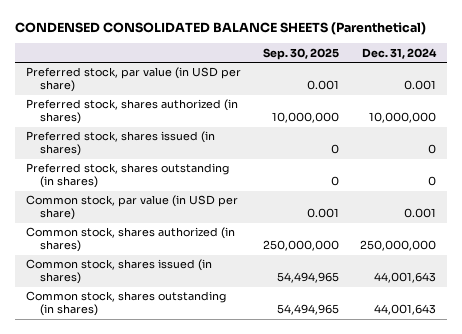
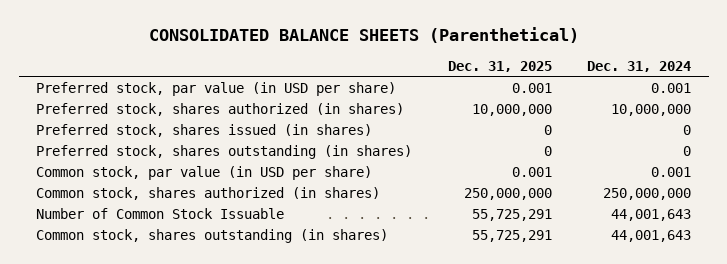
- CONDENSED CONSOLIDATED BALANCE SHEETS (Parenthetical)
+ CONSOLIDATED BALANCE SHEETS (Parenthetical)
- | Sep. 30, 2025 | Dec. 31, 2024
+ | Dec. 31, 2025 | Dec. 31, 2024
- Common stock, shares issued (in shares) | 54,494,965 | 44,001,643
+ Number of Common Stock Issuable | 55,725,291 | 44,001,643

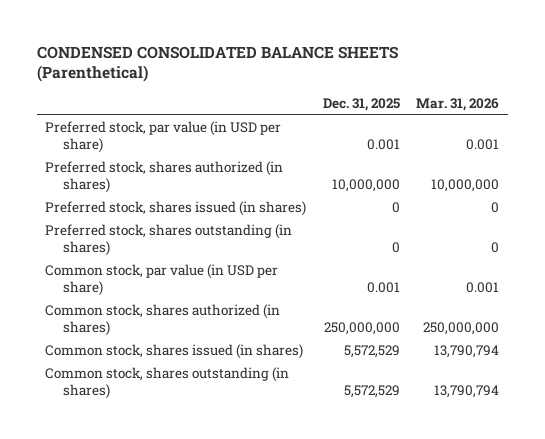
- CONSOLIDATED BALANCE SHEETS (Parenthetical)
+ CONDENSED CONSOLIDATED BALANCE SHEETS (Parenthetical)
- | Dec. 31, 2025 | Dec. 31, 2024
+ | Dec. 31, 2025 | Mar. 31, 2026
- Number of Common Stock Issuable | 55,725,291 | 44,001,643
- Common stock, shares outstanding (in shares) | 55,725,291 | 44,001,643
+ Common stock, shares issued (in shares) | 5,572,529 | 13,790,794
+ Common stock, shares outstanding (in shares) | 5,572,529 | 13,790,794

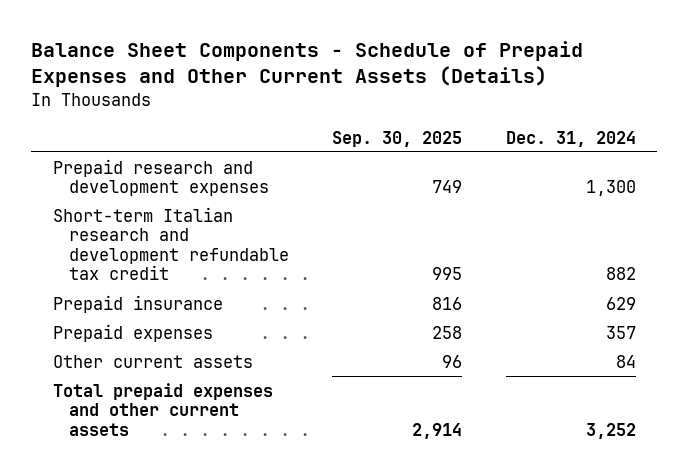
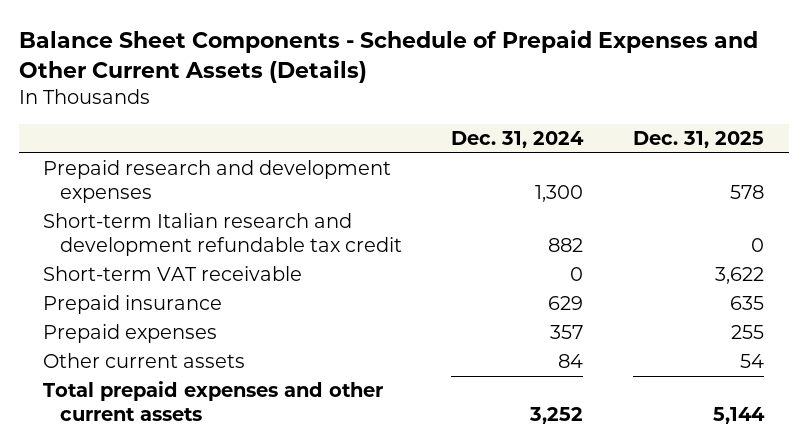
- | Sep. 30, 2025 | Dec. 31, 2024
+ | Dec. 31, 2024 | Dec. 31, 2025
+ Short-term VAT receivable | 0 | 3,622

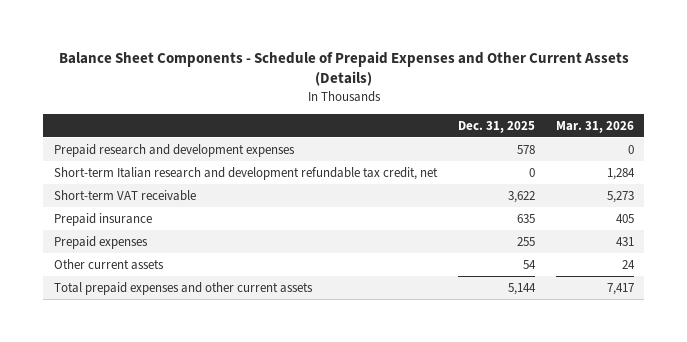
- | Dec. 31, 2024 | Dec. 31, 2025
+ | Dec. 31, 2025 | Mar. 31, 2026
- Short-term Italian research and development refundable tax credit | 882 | 0
+ Short-term Italian research and development refundable tax credit, net | 0 | 1,284

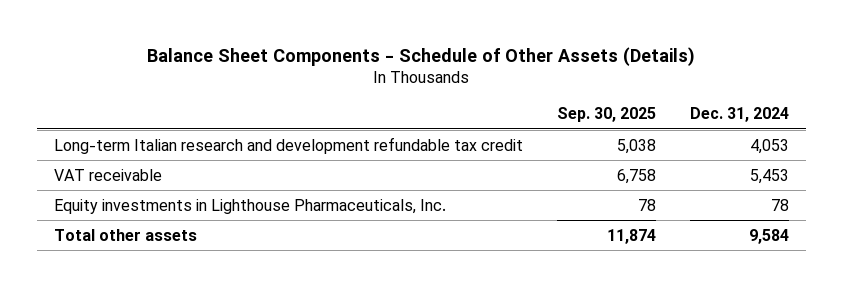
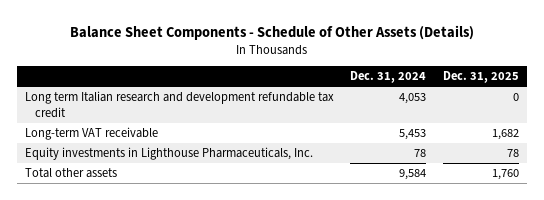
- | Sep. 30, 2025 | Dec. 31, 2024
+ | Dec. 31, 2024 | Dec. 31, 2025
- Long-term Italian research and development refundable tax credit | 5,038 | 4,053
- VAT receivable | 6,758 | 5,453
+ Long term Italian research and development refundable tax credit | 4,053 | 0
+ Long-term VAT receivable | 5,453 | 1,682

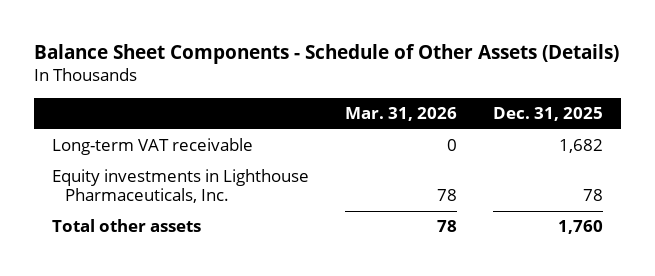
- | Dec. 31, 2024 | Dec. 31, 2025
+ | Mar. 31, 2026 | Dec. 31, 2025
- Long term Italian research and development refundable tax credit | 4,053 | 0

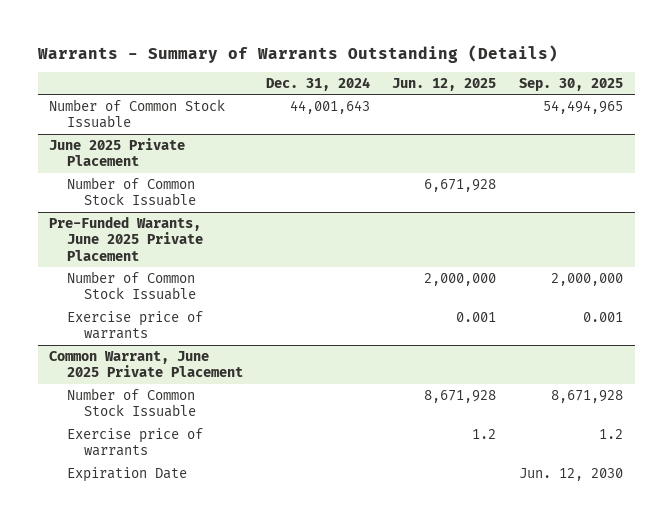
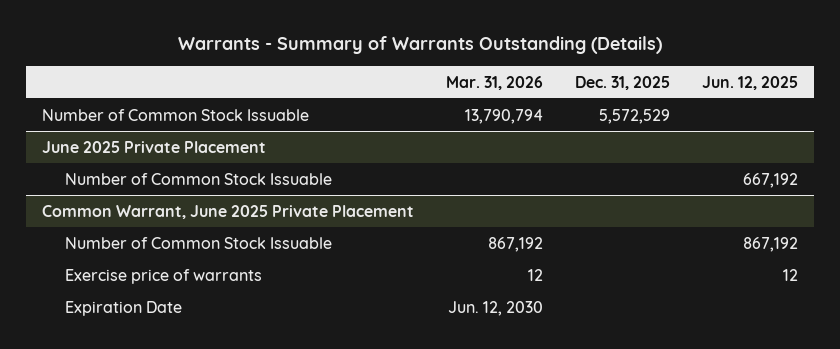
- | Dec. 31, 2024 | Jun. 12, 2025 | Sep. 30, 2025
+ | Mar. 31, 2026 | Dec. 31, 2025 | Jun. 12, 2025
@ June 2025 Private Placement
- Number of Common Stock Issuable | | 6,671,928 |
- Pre-Funded Warants, June 2025 Private Placement
- Number of Common Stock Issuable | | 2,000,000 | 2,000,000
- Exercise price of warrants | | 0.001 | 0.001
@ June 2025 Private Placement
+ Number of Common Stock Issuable | | | 667,192
@ Common Warrant, June 2025 Private Placement
- Number of Common Stock Issuable | | 8,671,928 | 8,671,928
- Exercise price of warrants | | 1.2 | 1.2
+ Number of Common Stock Issuable | 867,192 | | 867,192
+ Exercise price of warrants | 12 | | 12

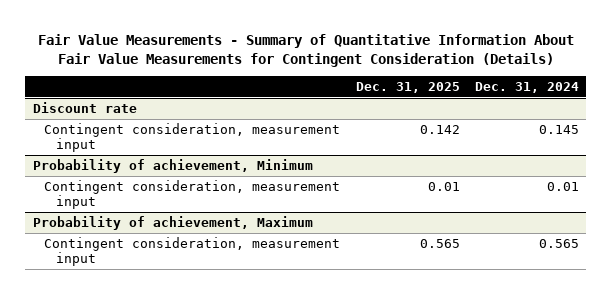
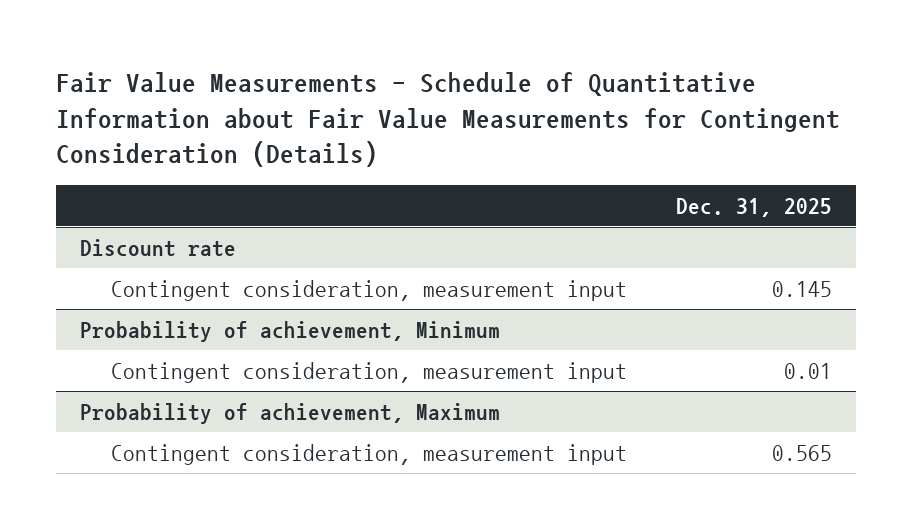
- Fair Value Measurements - Summary of Quantitative Information About Fair Value Measurements for Contingent Consideration (Details)
+ Fair Value Measurements - Schedule of Quantitative Information about Fair Value Measurements for Contingent Consideration (Details)
- | Dec. 31, 2025 | Dec. 31, 2024
+ | Dec. 31, 2025
@ Discount rate
- Contingent consideration, measurement input | 0.142 | 0.145
+ Contingent consideration, measurement input | 0.145

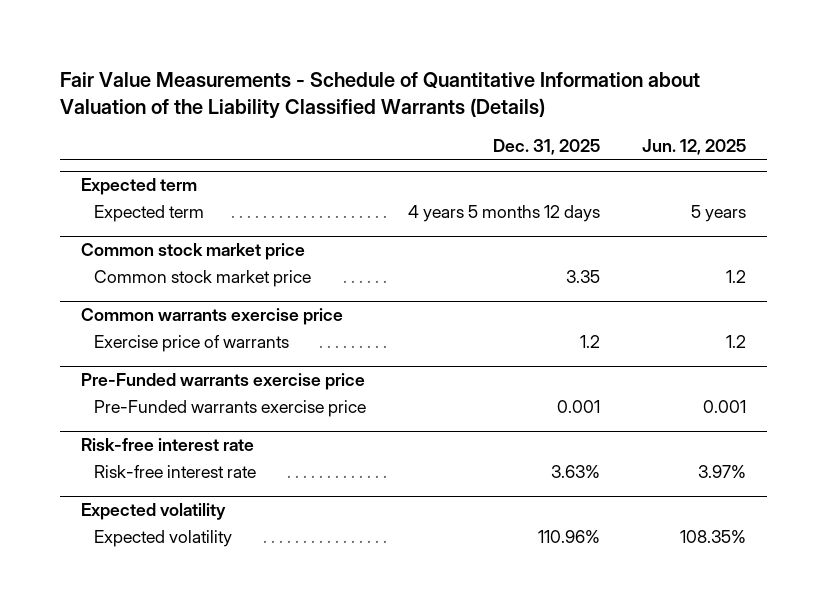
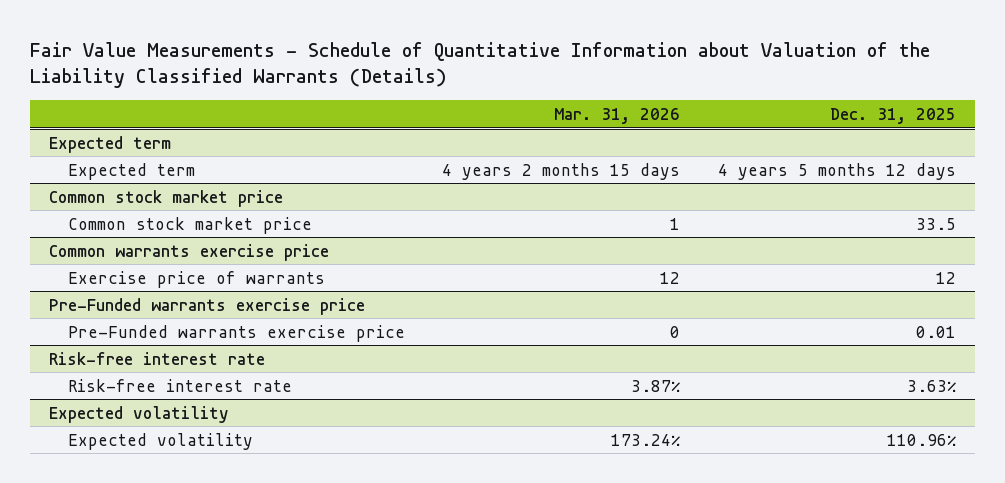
- | Dec. 31, 2025 | Jun. 12, 2025
+ | Mar. 31, 2026 | Dec. 31, 2025
@ Common stock market price
- Common stock market price | 3.35 | 1.2
+ Common stock market price | 1 | 33.5
@ Common warrants exercise price
- Exercise price of warrants | 1.2 | 1.2
+ Exercise price of warrants | 12 | 12
@ Pre-Funded warrants exercise price
- Pre-Funded warrants exercise price | 0.001 | 0.001
+ Pre-Funded warrants exercise price | 0 | 0.01

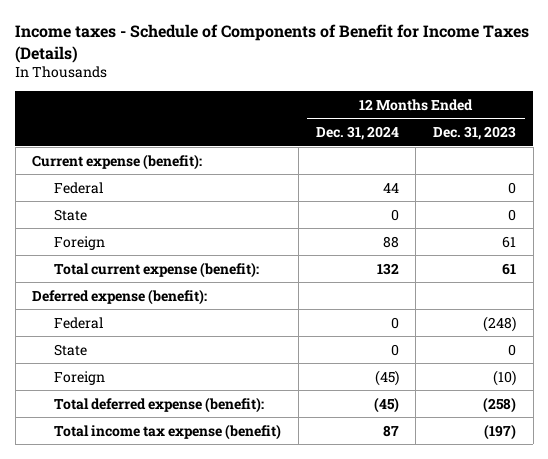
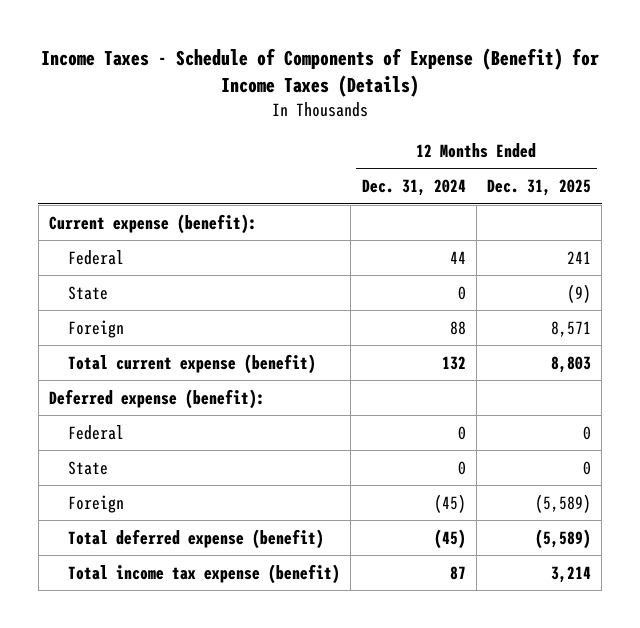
- Income taxes - Schedule of Components of Benefit for Income Taxes (Details)
+ Income Taxes - Schedule of Components of Expense (Benefit) for Income Taxes (Details)
- | 12 Months Ended Dec. 31, 2024 | 12 Months Ended Dec. 31, 2023
+ | 12 Months Ended Dec. 31, 2024 | 12 Months Ended Dec. 31, 2025
- Total current expense (benefit): | 132 | 61
+ Total current expense (benefit) | 132 | 8,803
- Total deferred expense (benefit): | (45) | (258)
+ Total deferred expense (benefit) | (45) | (5,589)

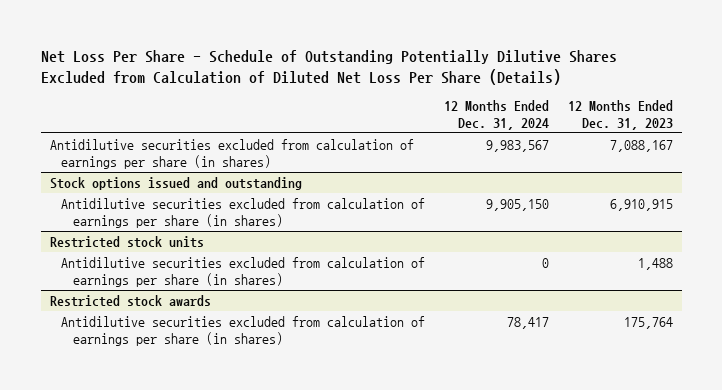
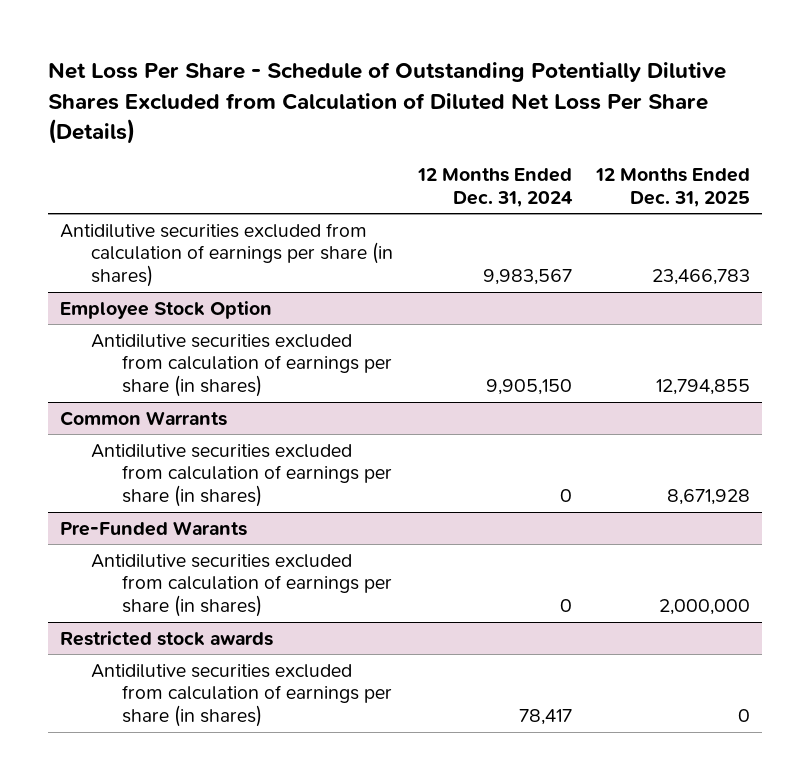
- | 12 Months Ended Dec. 31, 2024 | 12 Months Ended Dec. 31, 2023
+ | 12 Months Ended Dec. 31, 2024 | 12 Months Ended Dec. 31, 2025
- Stock options issued and outstanding
+ Employee Stock Option
- Restricted stock units
+ Common Warrants
+ Pre-Funded Warants
+ Antidilutive securities excluded from calculation of earnings per share (in shares) | 0 | 2,000,000

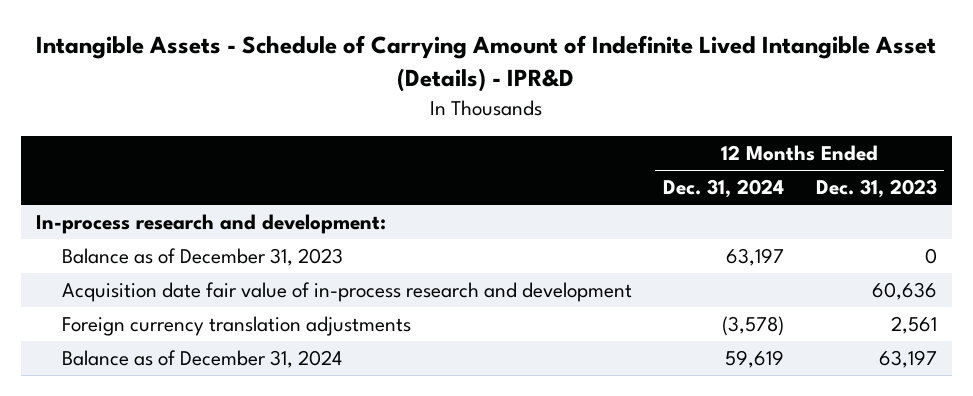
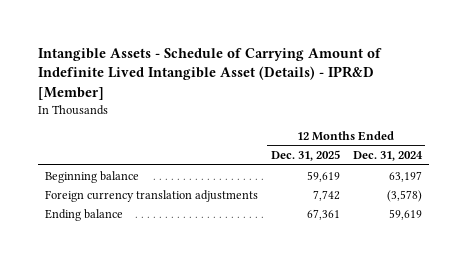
- Intangible Assets - Schedule of Carrying Amount of Indefinite Lived Intangible Asset (Details) - IPR&D
+ Intangible Assets - Schedule of Carrying Amount of Indefinite Lived Intangible Asset (Details) - IPR&D [Member]
- | 12 Months Ended Dec. 31, 2024 | 12 Months Ended Dec. 31, 2023
+ | 12 Months Ended Dec. 31, 2025 | 12 Months Ended Dec. 31, 2024
- In-process research and development:
- Balance as of December 31, 2023 | 63,197 | 0
- Acquisition date fair value of in-process research and development | | 60,636
+ Beginning balance | 59,619 | 63,197
- Balance as of December 31, 2024 | 59,619 | 63,197
+ Ending balance | 67,361 | 59,619

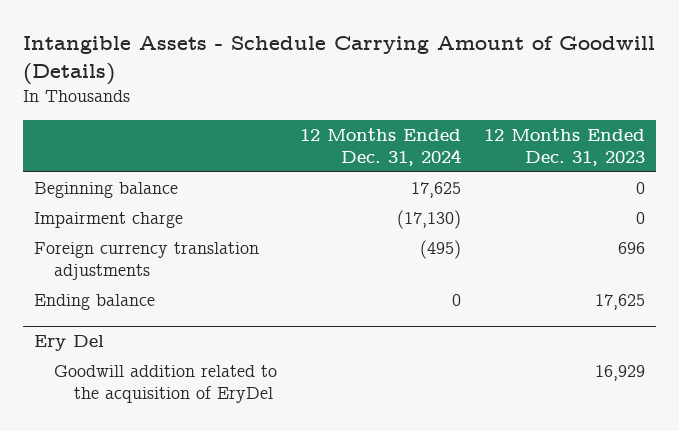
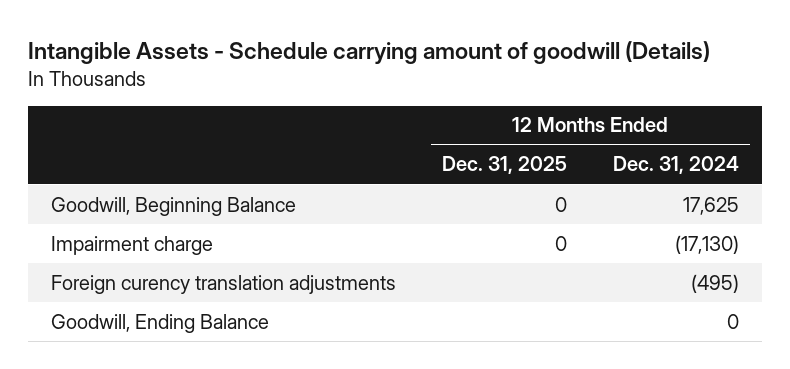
- Intangible Assets - Schedule Carrying Amount of Goodwill (Details)
+ Intangible Assets - Schedule carrying amount of goodwill (Details)
- | 12 Months Ended Dec. 31, 2024 | 12 Months Ended Dec. 31, 2023
+ | 12 Months Ended Dec. 31, 2025 | 12 Months Ended Dec. 31, 2024
- Beginning balance | 17,625 | 0
+ Goodwill, Beginning Balance | 0 | 17,625
- Foreign currency translation adjustments | (495) | 696
- Ending balance | 0 | 17,625
- Ery Del
- Goodwill addition related to the acquisition of EryDel | | 16,929
+ Foreign curency translation adjustments | | (495)
+ Goodwill, Ending Balance | | 0

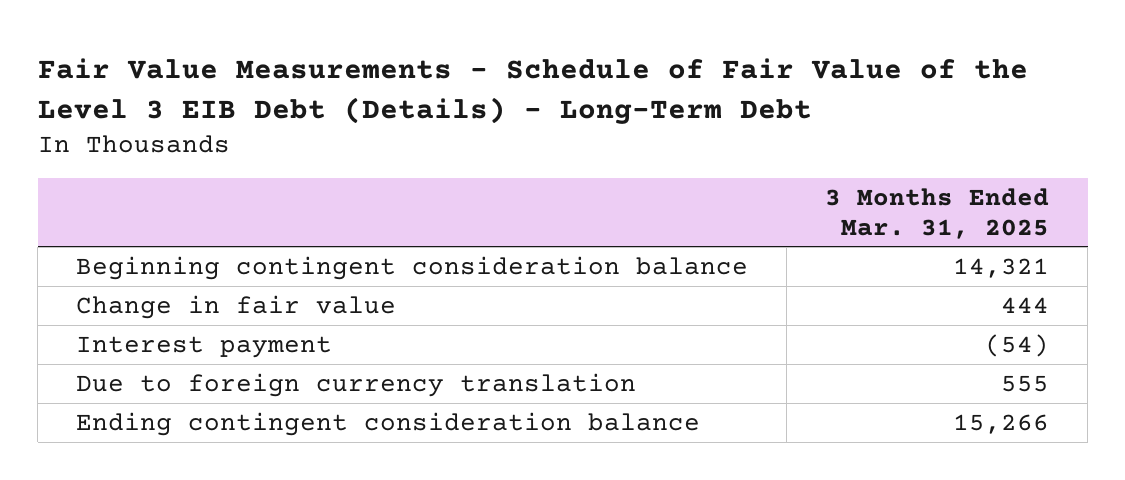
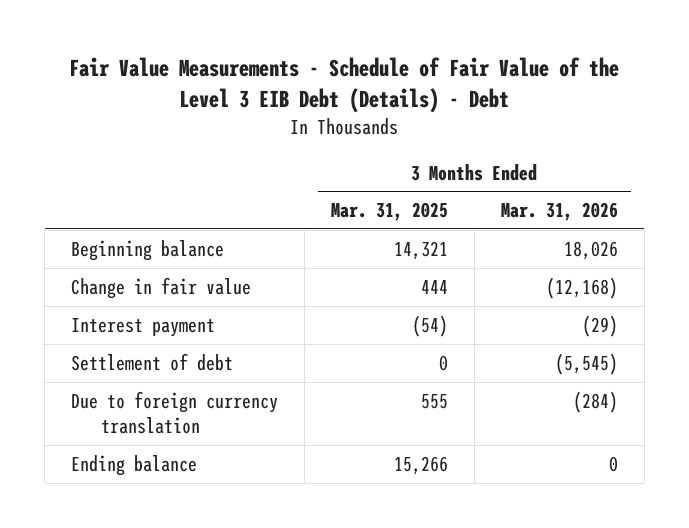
- Fair Value Measurements - Schedule of Fair Value of the Level 3 EIB Debt (Details) - Long-Term Debt
+ Fair Value Measurements - Schedule of Fair Value of the Level 3 EIB Debt (Details) - Debt
- | 3 Months Ended Mar. 31, 2025
+ | 3 Months Ended Mar. 31, 2025 | 3 Months Ended Mar. 31, 2026
- Beginning contingent consideration balance | 14,321
+ Beginning balance | 14,321 | 18,026
+ Settlement of debt | 0 | (5,545)
- Ending contingent consideration balance | 15,266
+ Ending balance | 15,266 | 0

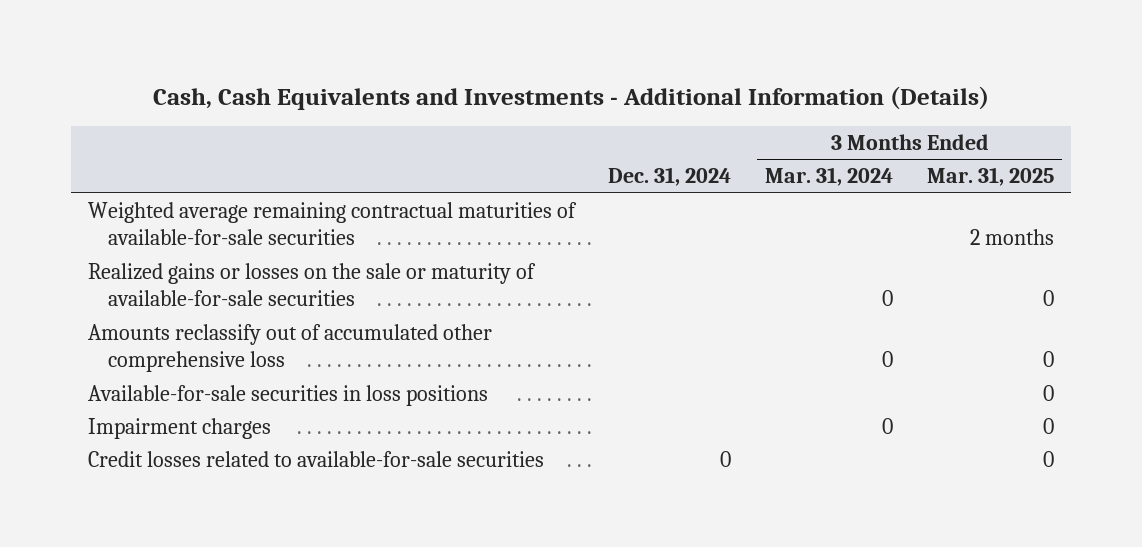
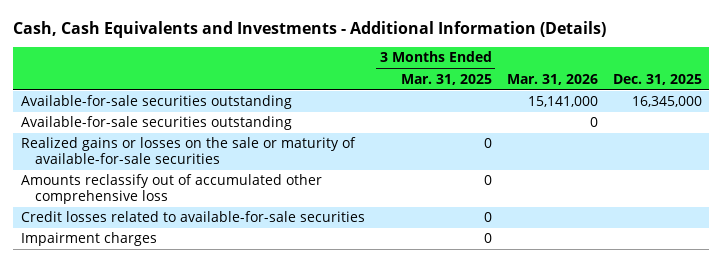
- | Dec. 31, 2024 | 3 Months Ended Mar. 31, 2024 | 3 Months Ended Mar. 31, 2025
+ | 3 Months Ended Mar. 31, 2025 | Mar. 31, 2026 | Dec. 31, 2025
- Weighted average remaining contractual maturities of available-for-sale securities | | | 2 months
+ Available-for-sale securities outstanding | | 15,141,000 | 16,345,000
+ Available-for-sale securities outstanding | | 0 |
- Available-for-sale securities in loss positions | | | 0
moved down: Impairment charges | 0 | |

